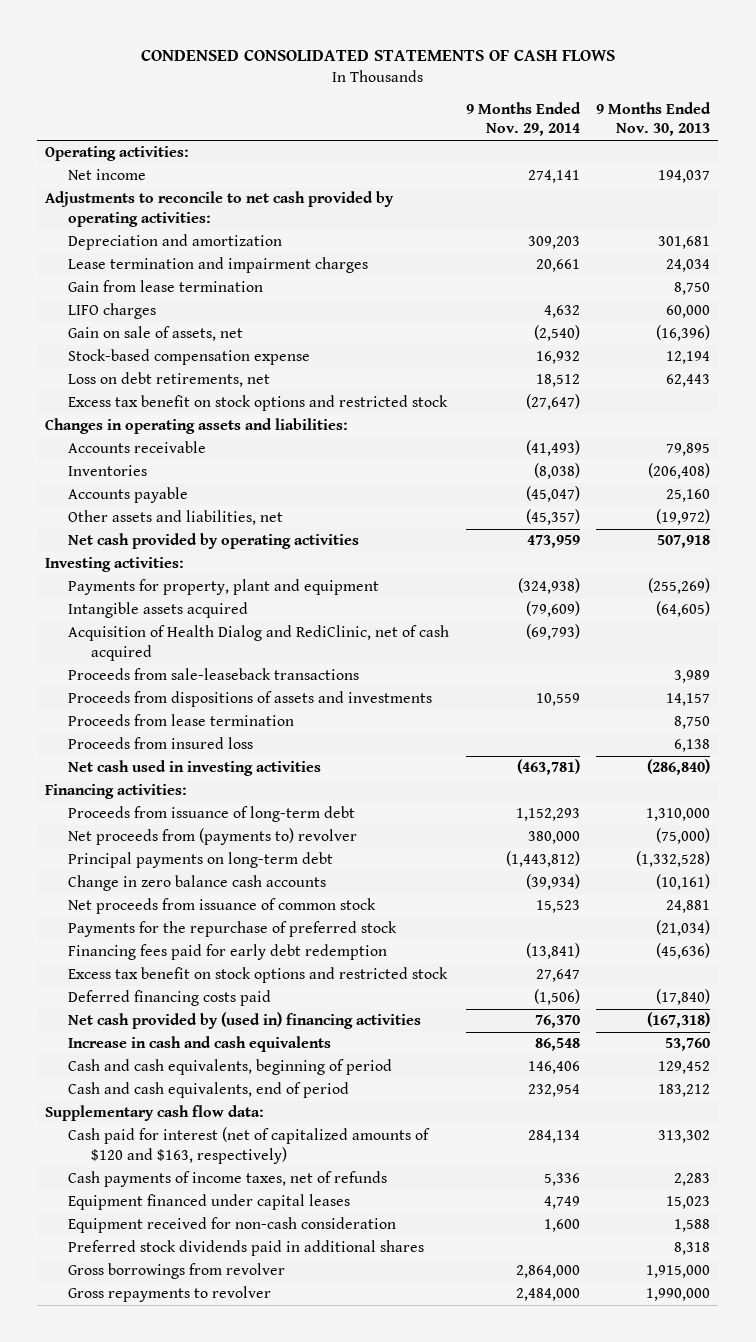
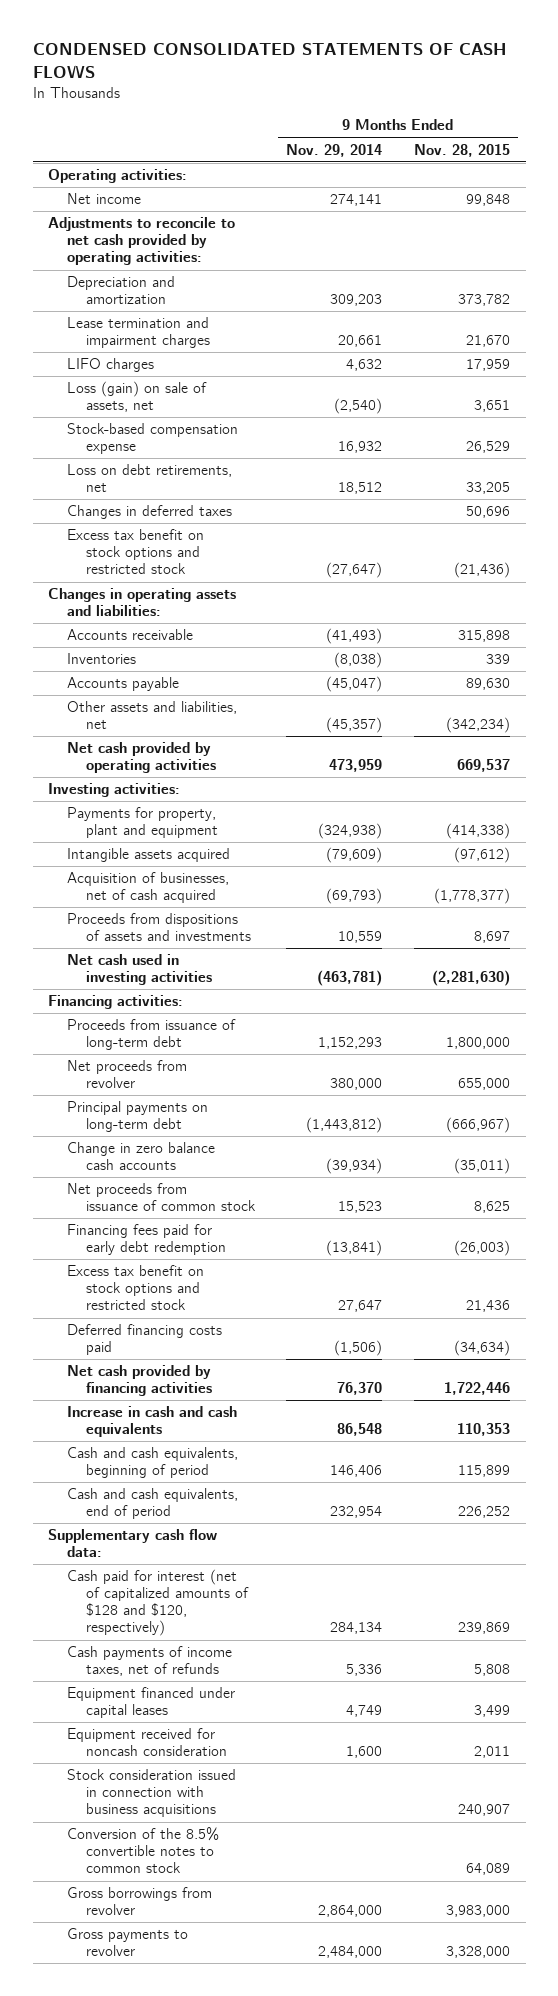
- | 9 Months Ended Nov. 29, 2014 | 9 Months Ended Nov. 30, 2013
+ | 9 Months Ended Nov. 29, 2014 | 9 Months Ended Nov. 28, 2015
- Gain from lease termination | | 8,750
- Gain on sale of assets, net | (2,540) | (16,396)
+ Loss (gain) on sale of assets, net | (2,540) | 3,651
+ Changes in deferred taxes | | 50,696
- Acquisition of Health Dialog and RediClinic, net of cash acquired | (69,793) |
- Proceeds from sale-leaseback transactions | | 3,989
+ Acquisition of businesses, net of cash acquired | (69,793) | (1,778,377)
- Proceeds from lease termination | | 8,750
- Proceeds from insured loss | | 6,138
- Net proceeds from (payments to) revolver | 380,000 | (75,000)
+ Net proceeds from revolver | 380,000 | 655,000
- Payments for the repurchase of preferred stock | | (21,034)
- Net cash provided by (used in) financing activities | 76,370 | (167,318)
+ Net cash provided by financing activities | 76,370 | 1,722,446
- Cash paid for interest (net of capitalized amounts of $120 and $163, respectively) | 284,134 | 313,302
+ Cash paid for interest (net of capitalized amounts of $128 and $120, respectively) | 284,134 | 239,869
- Equipment received for non-cash consideration | 1,600 | 1,588
- Preferred stock dividends paid in additional shares | | 8,318
+ Equipment received for noncash consideration | 1,600 | 2,011
+ Stock consideration issued in connection with business acquisitions | | 240,907
+ Conversion of the 8.5% convertible notes to common stock | | 64,089
- Gross repayments to revolver | 2,484,000 | 1,990,000
+ Gross payments to revolver | 2,484,000 | 3,328,000

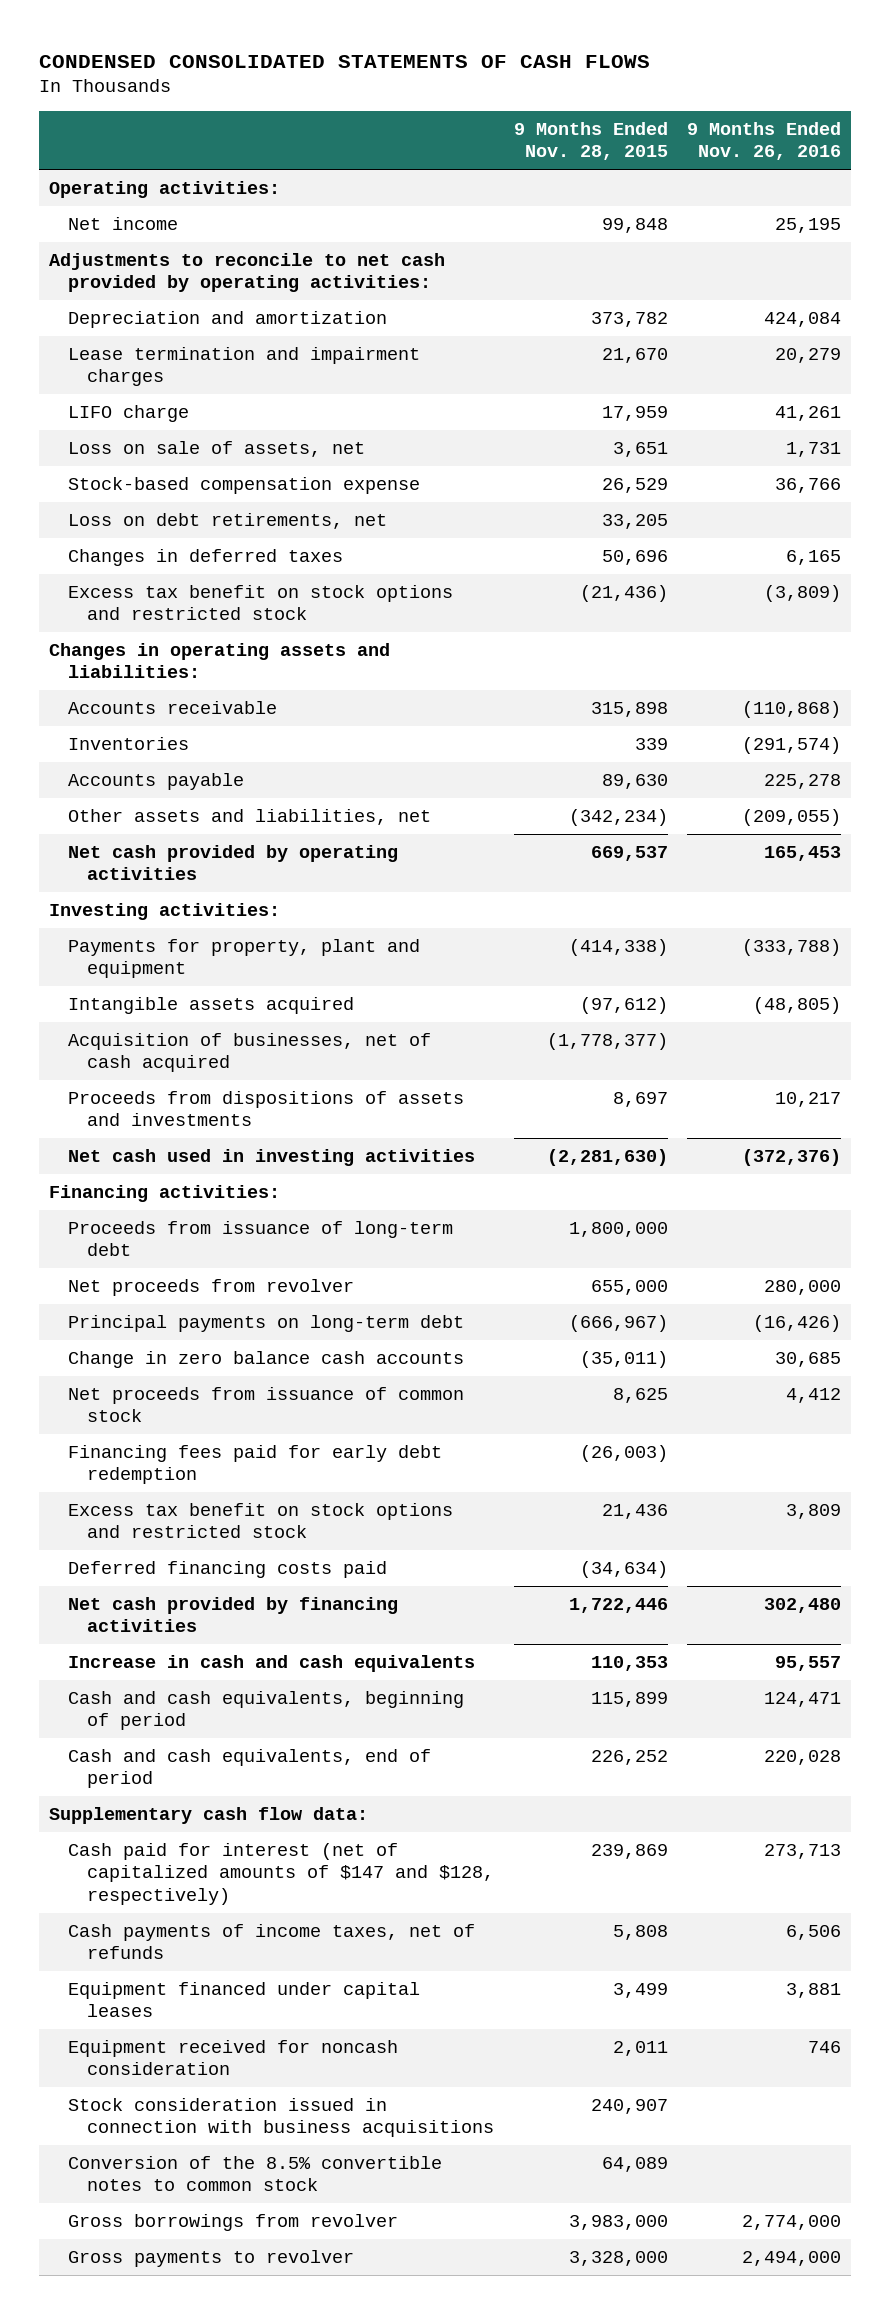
- | 9 Months Ended Nov. 29, 2014 | 9 Months Ended Nov. 28, 2015
+ | 9 Months Ended Nov. 28, 2015 | 9 Months Ended Nov. 26, 2016
- LIFO charges | 4,632 | 17,959
- Loss (gain) on sale of assets, net | (2,540) | 3,651
+ LIFO charge | 17,959 | 41,261
+ Loss on sale of assets, net | 3,651 | 1,731
- Cash paid for interest (net of capitalized amounts of $128 and $120, respectively) | 284,134 | 239,869
+ Cash paid for interest (net of capitalized amounts of $147 and $128, respectively) | 239,869 | 273,713

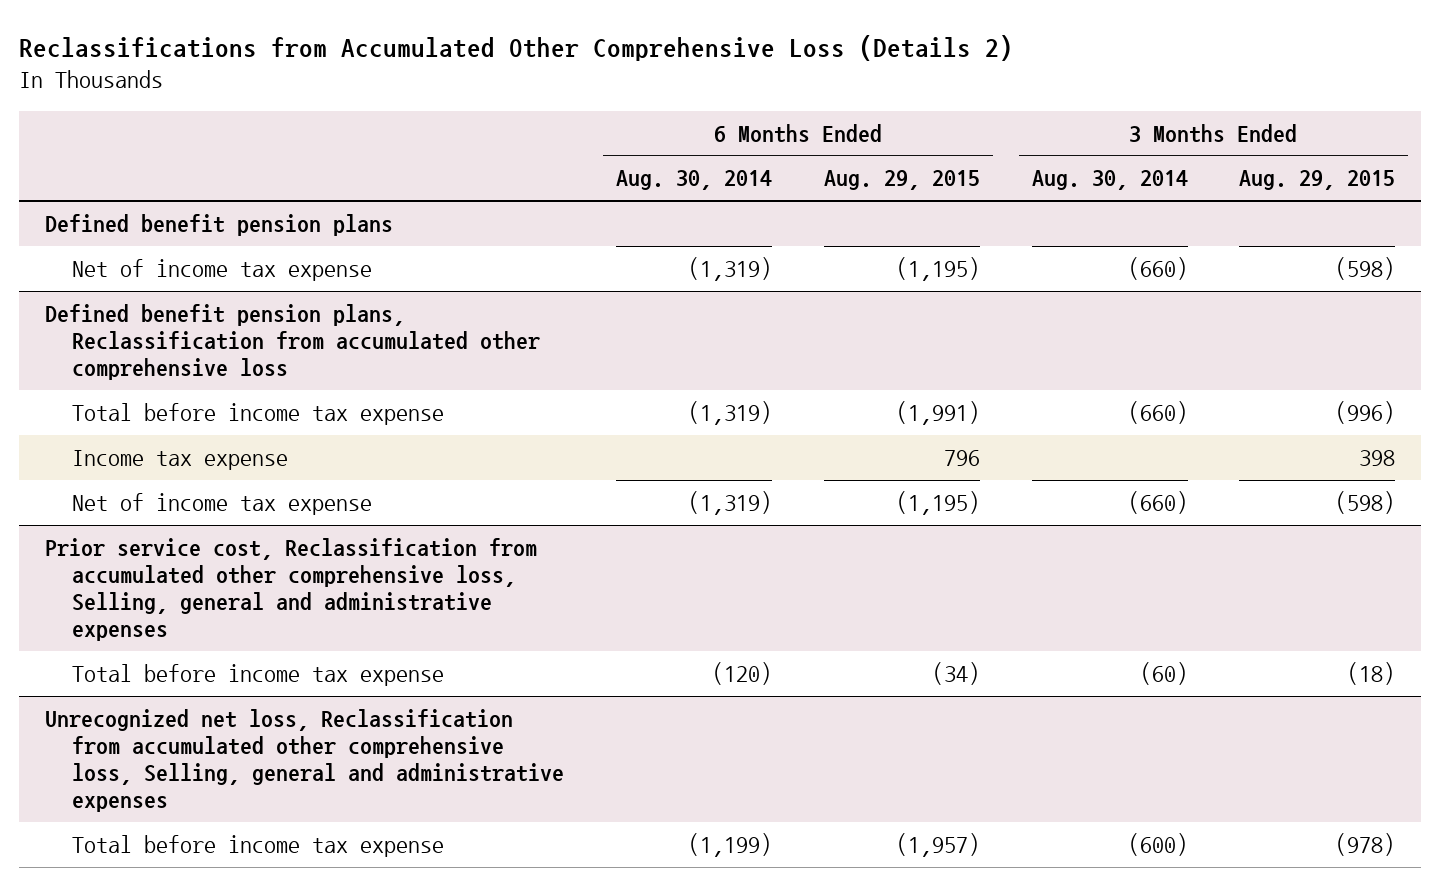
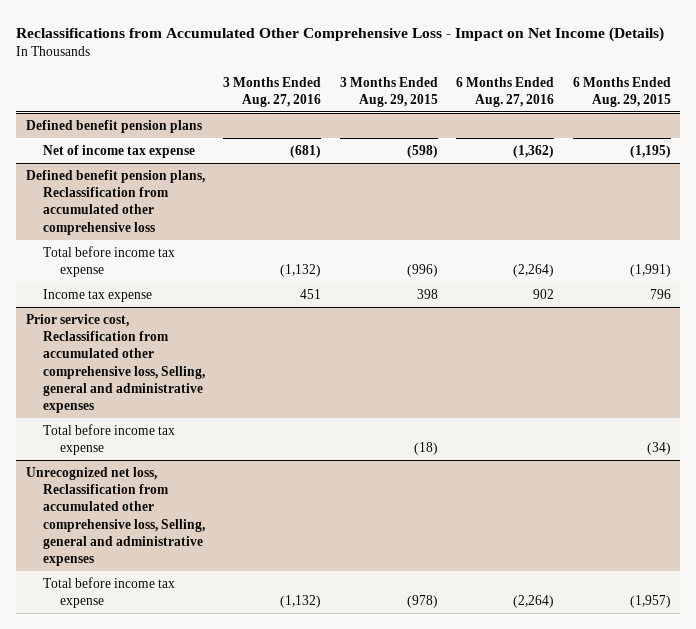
- Reclassifications from Accumulated Other Comprehensive Loss (Details 2)
+ Reclassifications from Accumulated Other Comprehensive Loss - Impact on Net Income (Details)
- | 6 Months Ended Aug. 30, 2014 | 6 Months Ended Aug. 29, 2015 | 3 Months Ended Aug. 30, 2014 | 3 Months Ended Aug. 29, 2015
+ | 3 Months Ended Aug. 27, 2016 | 3 Months Ended Aug. 29, 2015 | 6 Months Ended Aug. 27, 2016 | 6 Months Ended Aug. 29, 2015
@ Defined benefit pension plans, Reclassification from accumulated other comprehensive loss
- Net of income tax expense | (1,319) | (1,195) | (660) | (598)

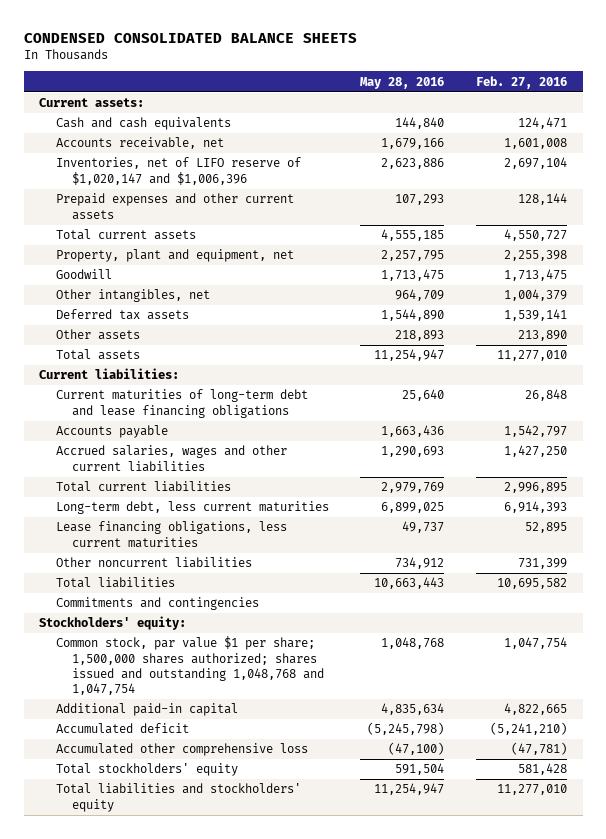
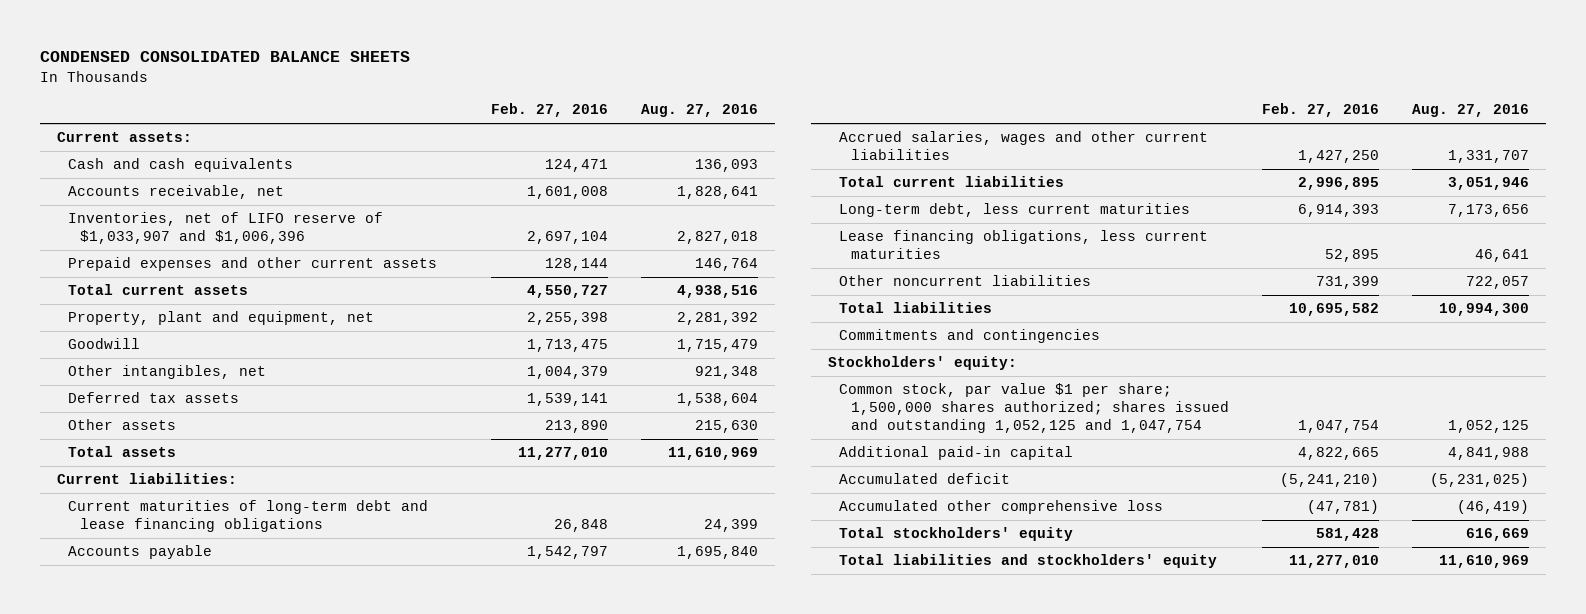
- | May 28, 2016 | Feb. 27, 2016
+ | Feb. 27, 2016 | Aug. 27, 2016
- Inventories, net of LIFO reserve of $1,020,147 and $1,006,396 | 2,623,886 | 2,697,104
+ Inventories, net of LIFO reserve of $1,033,907 and $1,006,396 | 2,697,104 | 2,827,018
- Common stock, par value $1 per share; 1,500,000 shares authorized; shares issued and outstanding 1,048,768 and 1,047,754 | 1,048,768 | 1,047,754
+ Common stock, par value $1 per share; 1,500,000 shares authorized; shares issued and outstanding 1,052,125 and 1,047,754 | 1,047,754 | 1,052,125

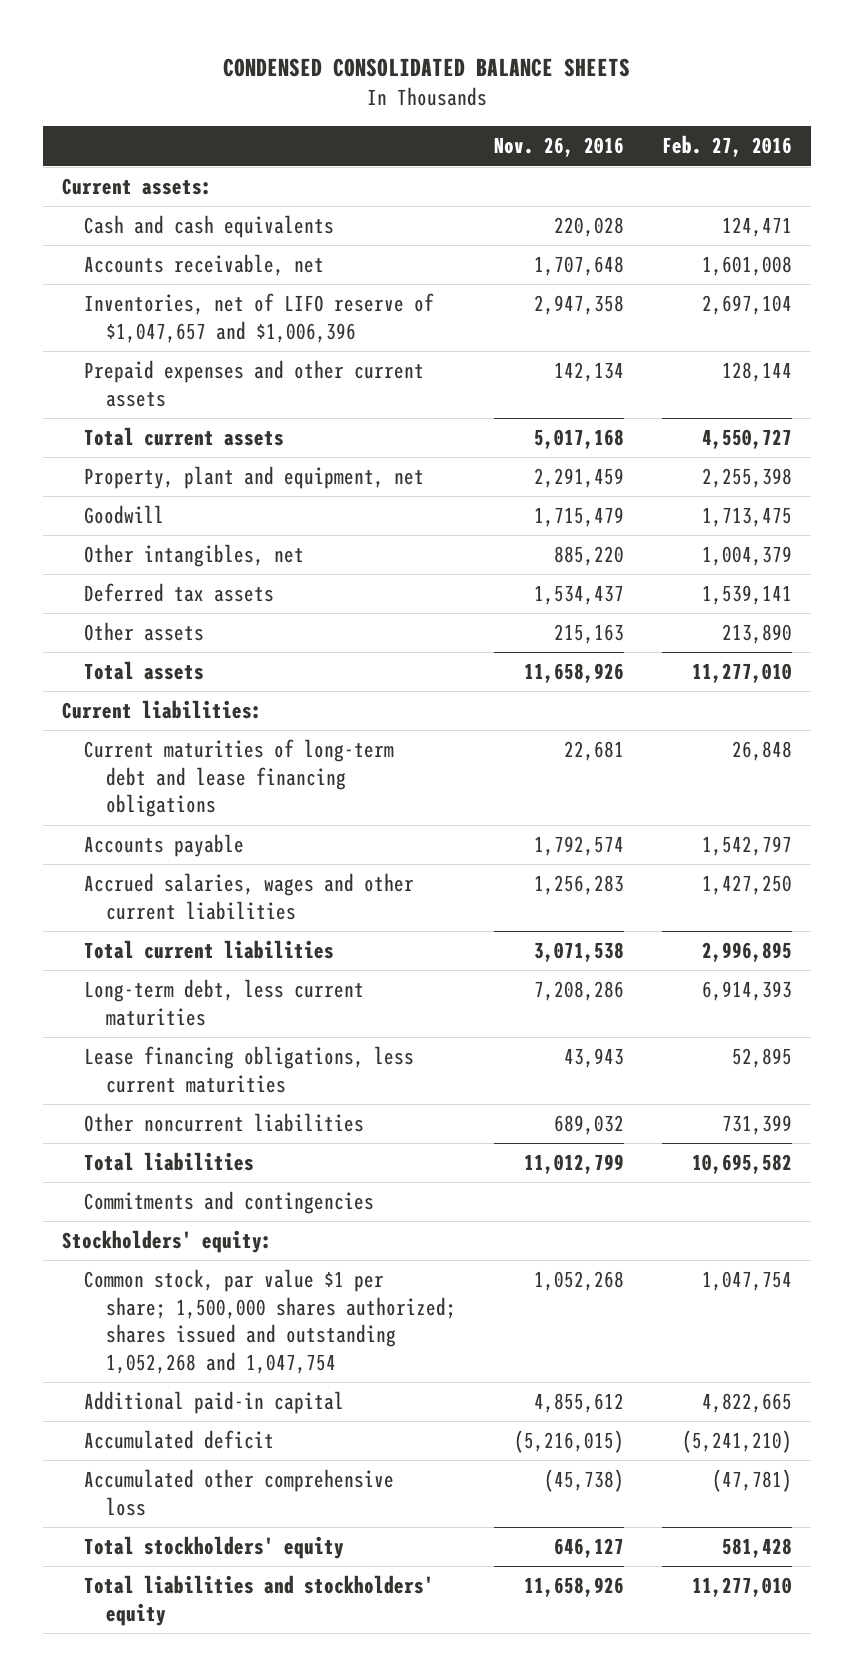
- | Feb. 27, 2016 | Aug. 27, 2016
+ | Nov. 26, 2016 | Feb. 27, 2016
- Inventories, net of LIFO reserve of $1,033,907 and $1,006,396 | 2,697,104 | 2,827,018
+ Inventories, net of LIFO reserve of $1,047,657 and $1,006,396 | 2,947,358 | 2,697,104
- Common stock, par value $1 per share; 1,500,000 shares authorized; shares issued and outstanding 1,052,125 and 1,047,754 | 1,047,754 | 1,052,125
+ Common stock, par value $1 per share; 1,500,000 shares authorized; shares issued and outstanding 1,052,268 and 1,047,754 | 1,052,268 | 1,047,754

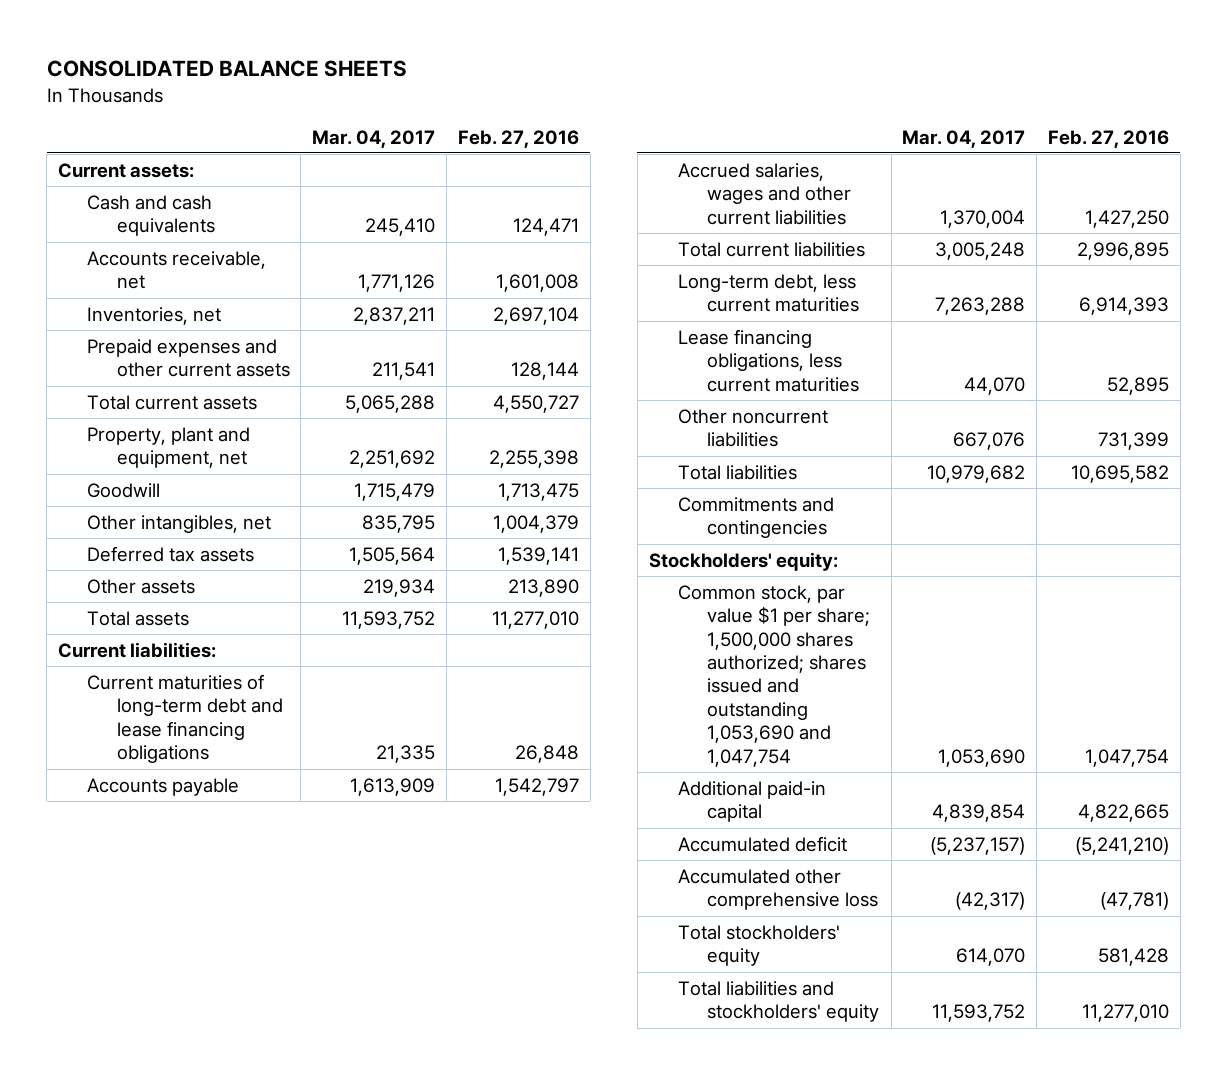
- CONDENSED CONSOLIDATED BALANCE SHEETS
+ CONSOLIDATED BALANCE SHEETS
- | Nov. 26, 2016 | Feb. 27, 2016
+ | Mar. 04, 2017 | Feb. 27, 2016
- Inventories, net of LIFO reserve of $1,047,657 and $1,006,396 | 2,947,358 | 2,697,104
+ Inventories, net | 2,837,211 | 2,697,104
- Common stock, par value $1 per share; 1,500,000 shares authorized; shares issued and outstanding 1,052,268 and 1,047,754 | 1,052,268 | 1,047,754
+ Common stock, par value $1 per share; 1,500,000 shares authorized; shares issued and outstanding 1,053,690 and 1,047,754 | 1,053,690 | 1,047,754

